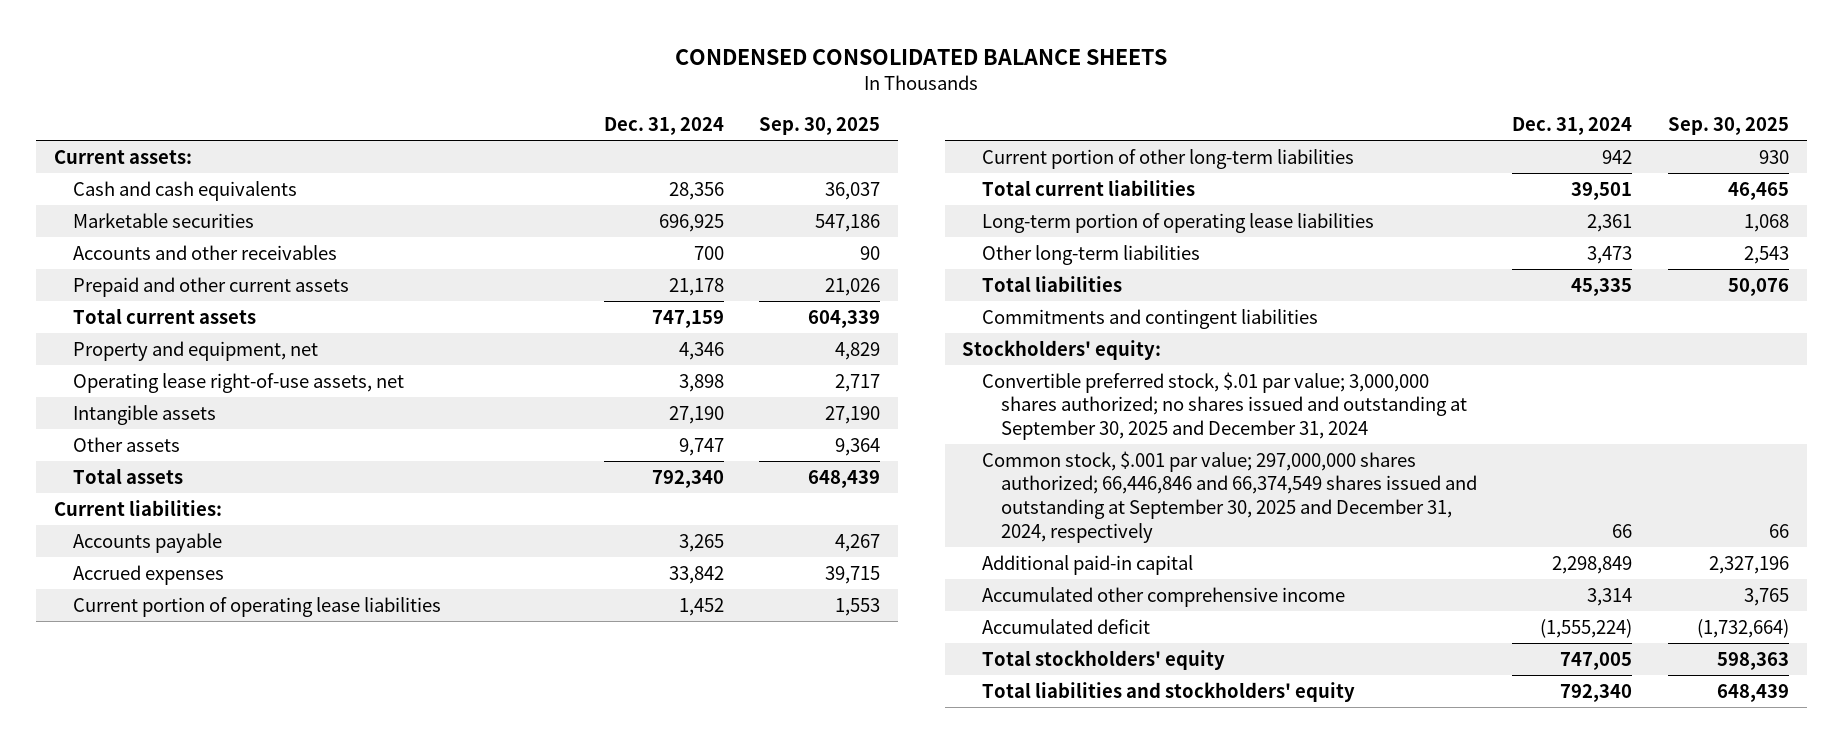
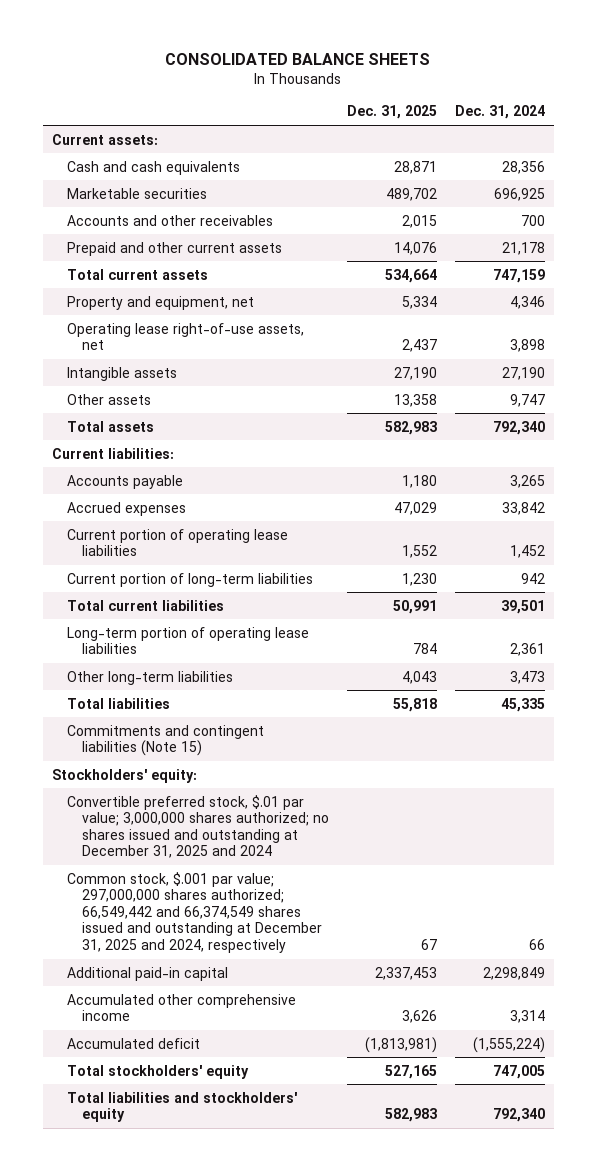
- CONDENSED CONSOLIDATED BALANCE SHEETS
+ CONSOLIDATED BALANCE SHEETS
- | Dec. 31, 2024 | Sep. 30, 2025
+ | Dec. 31, 2025 | Dec. 31, 2024
- Current portion of other long-term liabilities | 942 | 930
+ Current portion of long-term liabilities | 1,230 | 942
- Commitments and contingent liabilities
+ Commitments and contingent liabilities (Note 15)
- Convertible preferred stock, $.01 par value; 3,000,000 shares authorized; no shares issued and outstanding at September 30, 2025 and December 31, 2024
- Common stock, $.001 par value; 297,000,000 shares authorized; 66,446,846 and 66,374,549 shares issued and outstanding at September 30, 2025 and December 31, 2024, respectively | 66 | 66
+ Convertible preferred stock, $.01 par value; 3,000,000 shares authorized; no shares issued and outstanding at December 31, 2025 and 2024
+ Common stock, $.001 par value; 297,000,000 shares authorized; 66,549,442 and 66,374,549 shares issued and outstanding at December 31, 2025 and 2024, respectively | 67 | 66

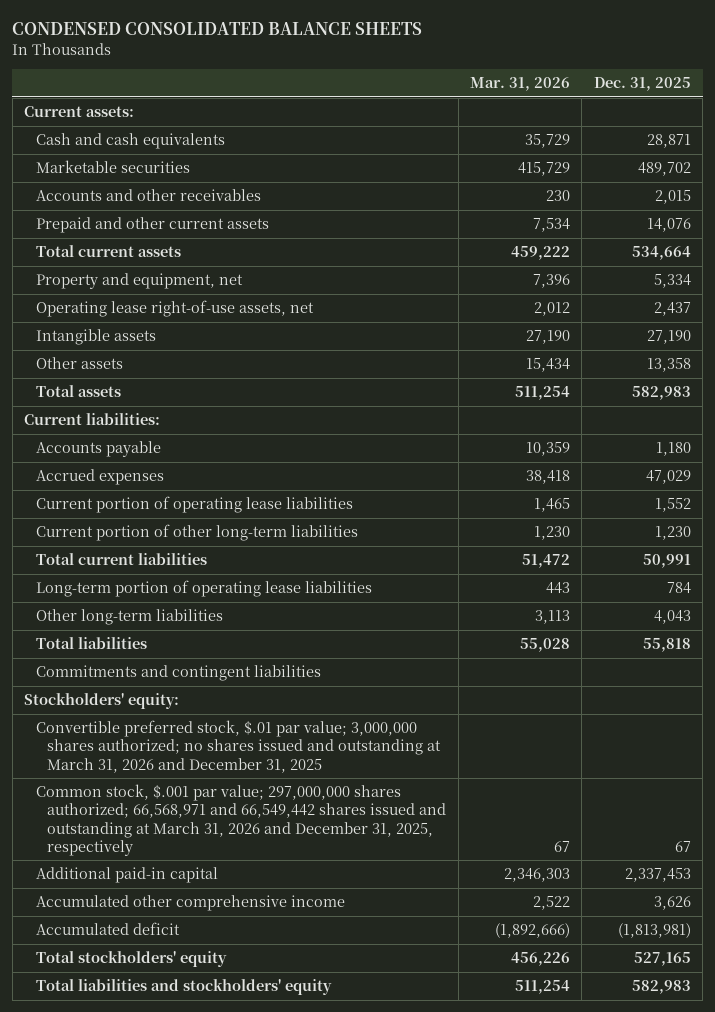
- CONSOLIDATED BALANCE SHEETS
+ CONDENSED CONSOLIDATED BALANCE SHEETS
- | Dec. 31, 2025 | Dec. 31, 2024
+ | Mar. 31, 2026 | Dec. 31, 2025
- Current portion of long-term liabilities | 1,230 | 942
+ Current portion of other long-term liabilities | 1,230 | 1,230
- Commitments and contingent liabilities (Note 15)
+ Commitments and contingent liabilities
- Convertible preferred stock, $.01 par value; 3,000,000 shares authorized; no shares issued and outstanding at December 31, 2025 and 2024
- Common stock, $.001 par value; 297,000,000 shares authorized; 66,549,442 and 66,374,549 shares issued and outstanding at December 31, 2025 and 2024, respectively | 67 | 66
+ Convertible preferred stock, $.01 par value; 3,000,000 shares authorized; no shares issued and outstanding at March 31, 2026 and December 31, 2025
+ Common stock, $.001 par value; 297,000,000 shares authorized; 66,568,971 and 66,549,442 shares issued and outstanding at March 31, 2026 and December 31, 2025, respectively | 67 | 67

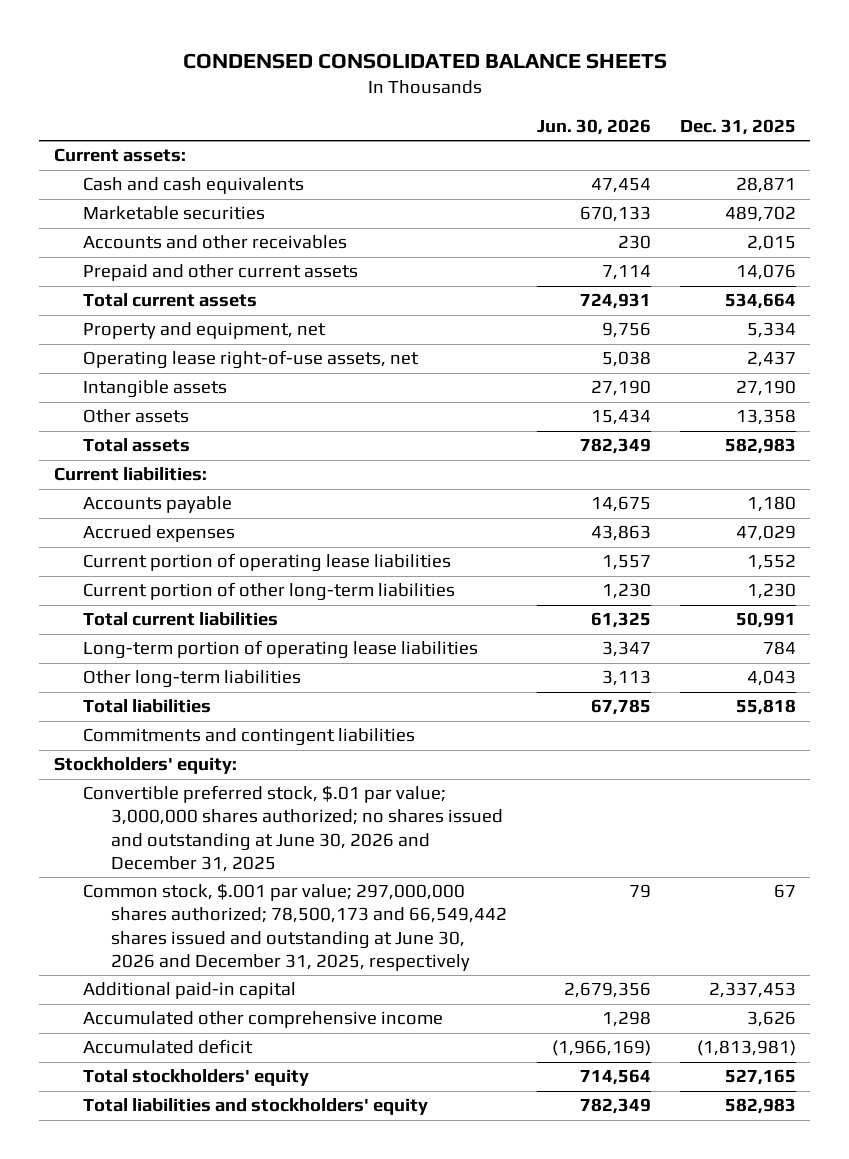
- | Mar. 31, 2026 | Dec. 31, 2025
+ | Jun. 30, 2026 | Dec. 31, 2025
- Convertible preferred stock, $.01 par value; 3,000,000 shares authorized; no shares issued and outstanding at March 31, 2026 and December 31, 2025
- Common stock, $.001 par value; 297,000,000 shares authorized; 66,568,971 and 66,549,442 shares issued and outstanding at March 31, 2026 and December 31, 2025, respectively | 67 | 67
+ Convertible preferred stock, $.01 par value; 3,000,000 shares authorized; no shares issued and outstanding at June 30, 2026 and December 31, 2025
+ Common stock, $.001 par value; 297,000,000 shares authorized; 78,500,173 and 66,549,442 shares issued and outstanding at June 30, 2026 and December 31, 2025, respectively | 79 | 67

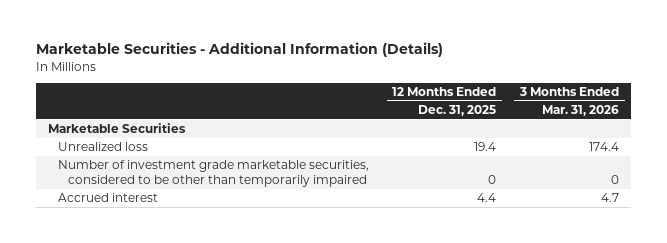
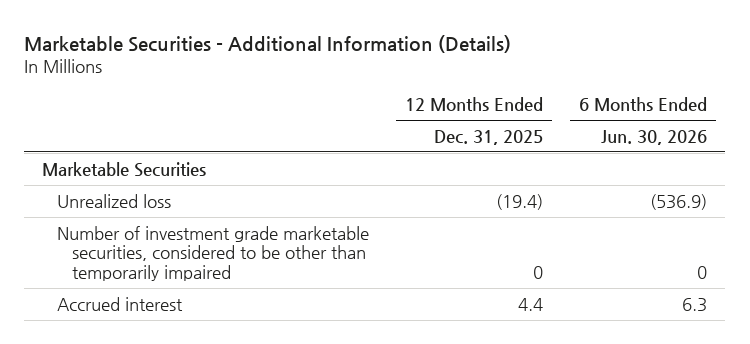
- | 12 Months Ended Dec. 31, 2025 | 3 Months Ended Mar. 31, 2026
+ | 12 Months Ended Dec. 31, 2025 | 6 Months Ended Jun. 30, 2026
- Unrealized loss | 19.4 | 174.4
+ Unrealized loss | (19.4) | (536.9)

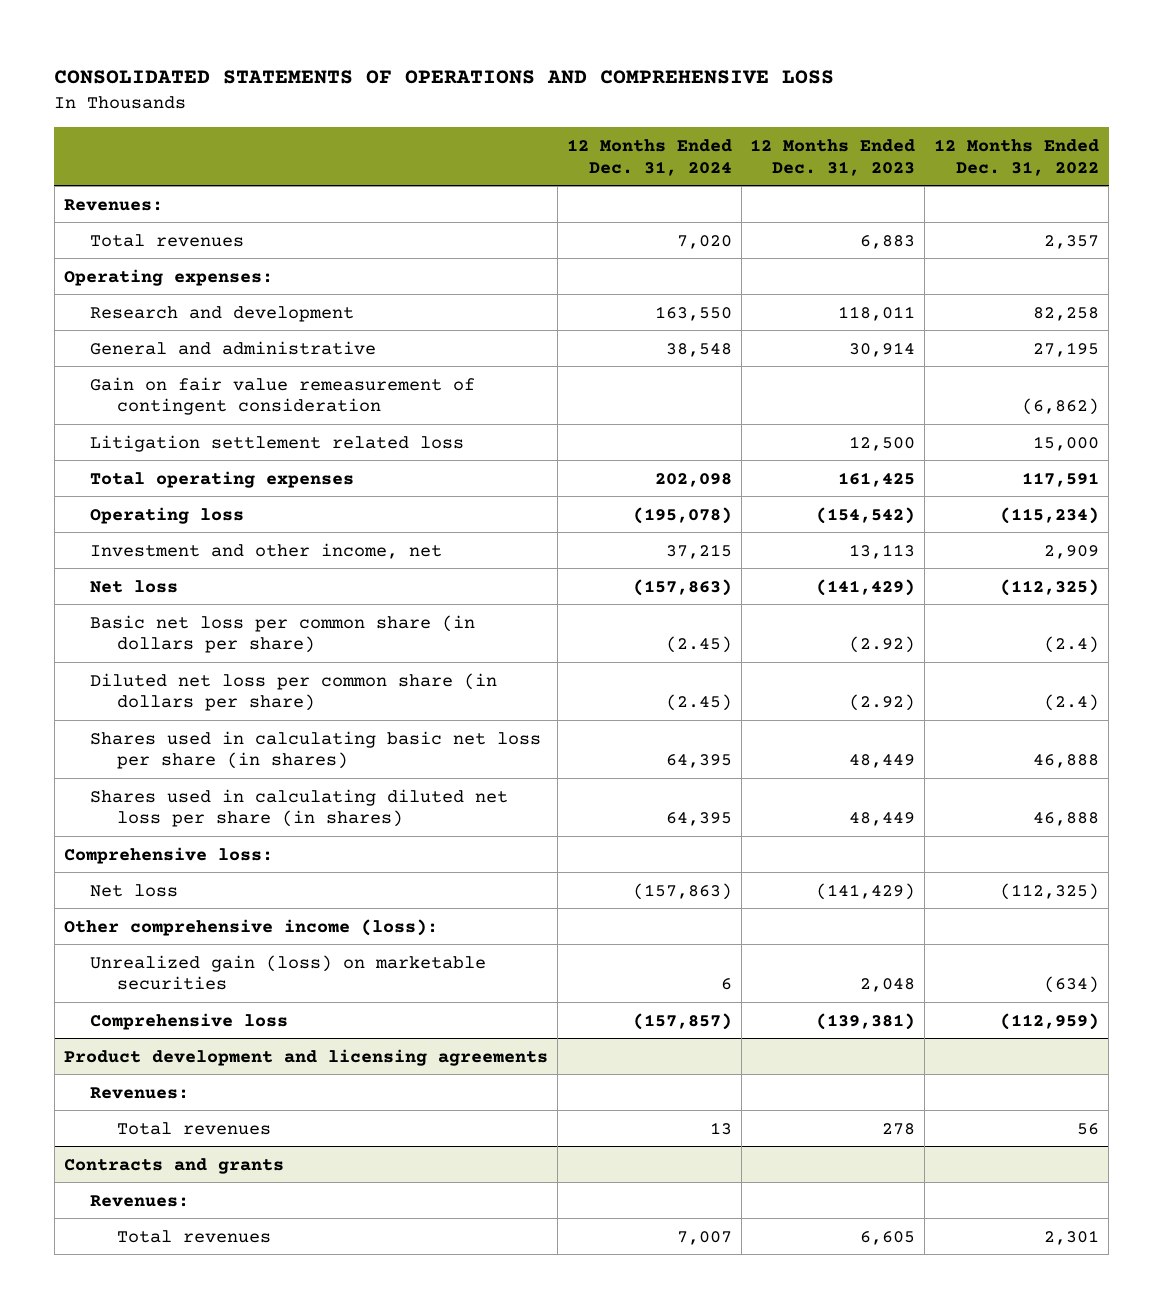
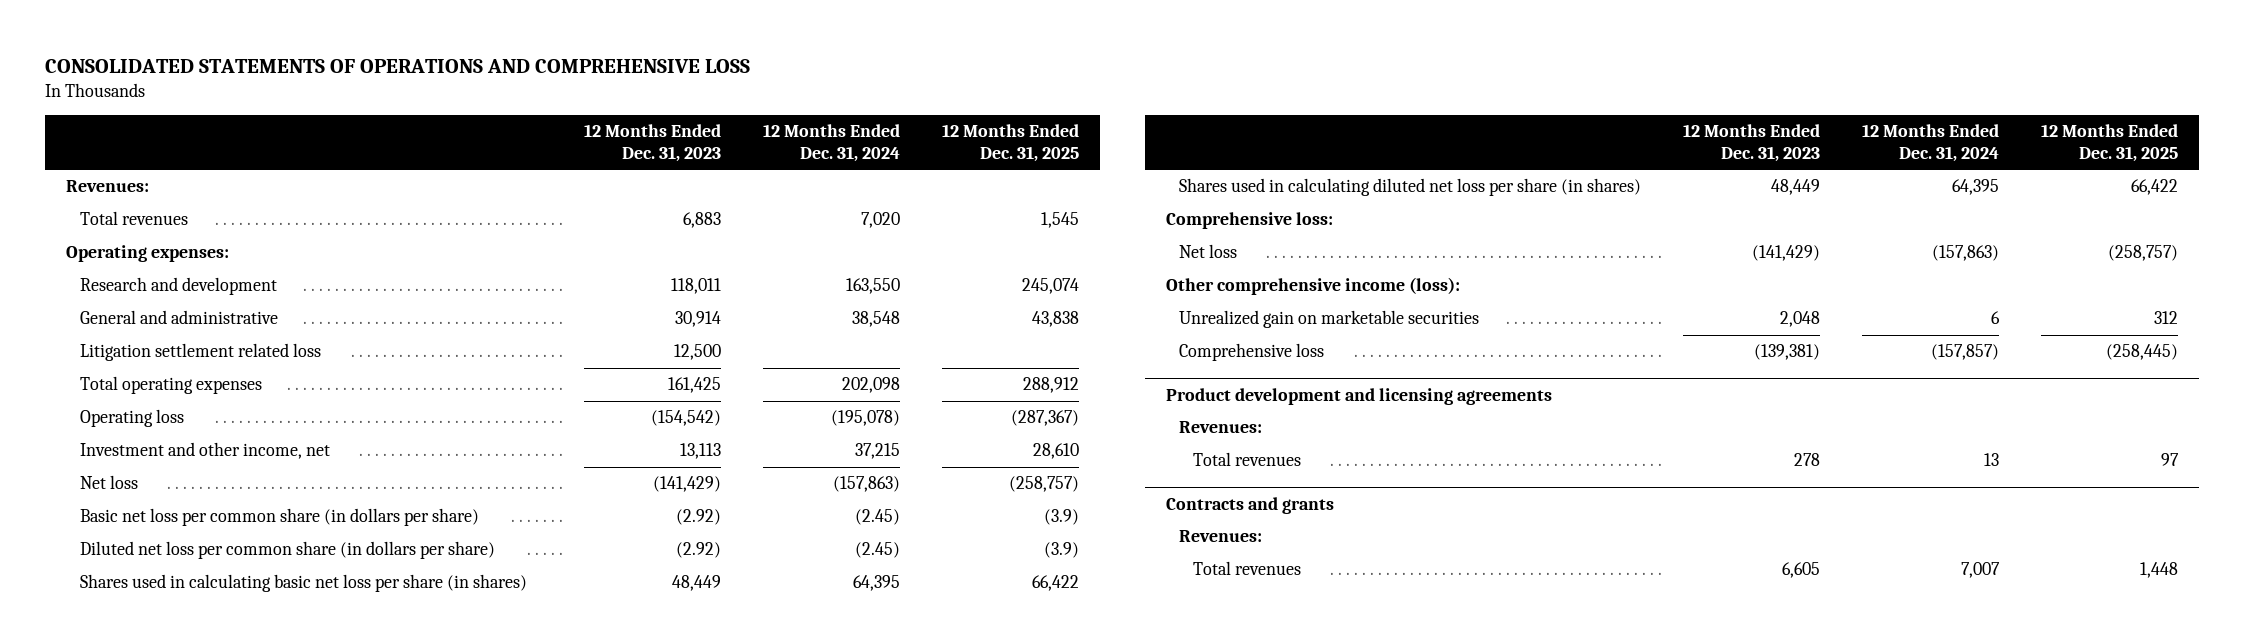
- | 12 Months Ended Dec. 31, 2024 | 12 Months Ended Dec. 31, 2023 | 12 Months Ended Dec. 31, 2022
+ | 12 Months Ended Dec. 31, 2023 | 12 Months Ended Dec. 31, 2024 | 12 Months Ended Dec. 31, 2025
- Gain on fair value remeasurement of contingent consideration | | | (6,862)
- Unrealized gain (loss) on marketable securities | 6 | 2,048 | (634)
+ Unrealized gain on marketable securities | 2,048 | 6 | 312

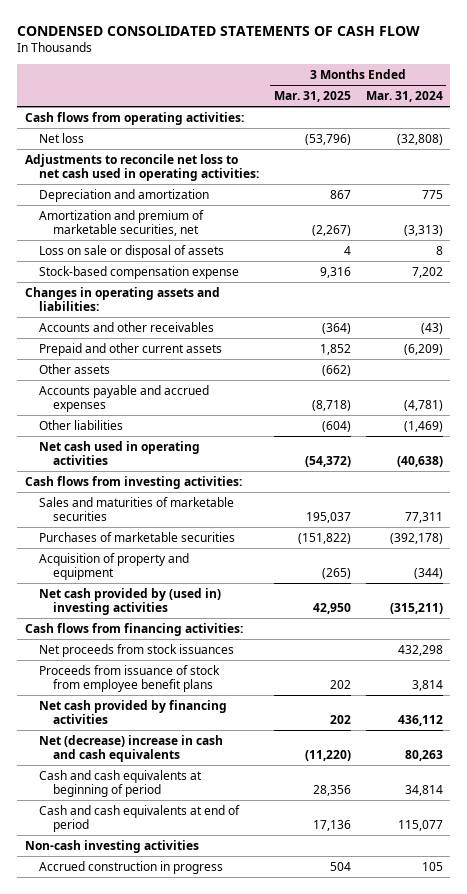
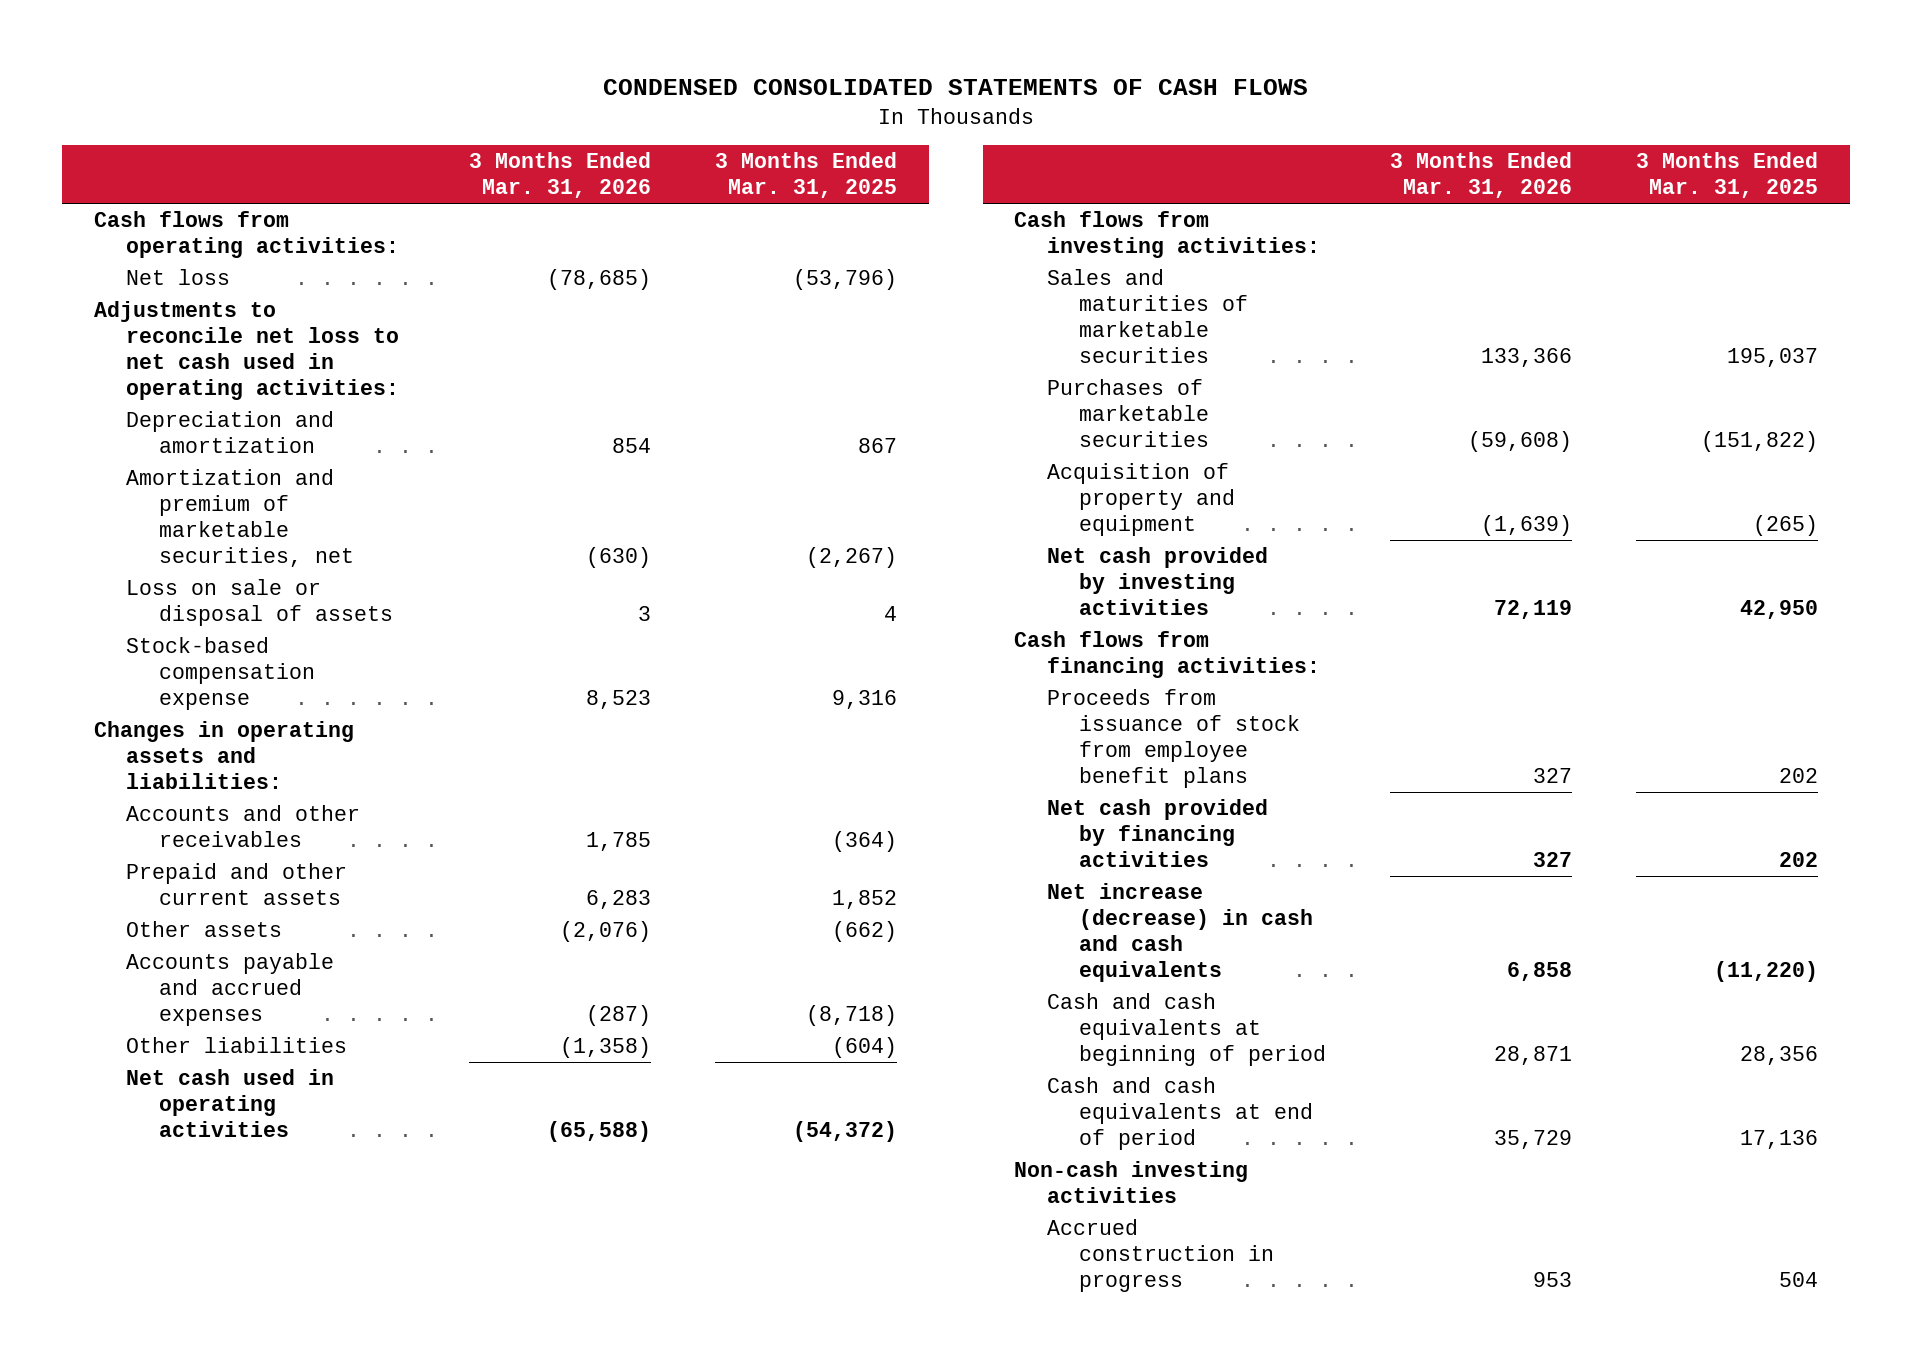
- CONDENSED CONSOLIDATED STATEMENTS OF CASH FLOW
+ CONDENSED CONSOLIDATED STATEMENTS OF CASH FLOWS
- | 3 Months Ended Mar. 31, 2025 | 3 Months Ended Mar. 31, 2024
+ | 3 Months Ended Mar. 31, 2026 | 3 Months Ended Mar. 31, 2025
- Net cash provided by (used in) investing activities | 42,950 | (315,211)
+ Net cash provided by investing activities | 72,119 | 42,950
- Net proceeds from stock issuances | | 432,298
- Net (decrease) increase in cash and cash equivalents | (11,220) | 80,263
+ Net increase (decrease) in cash and cash equivalents | 6,858 | (11,220)

